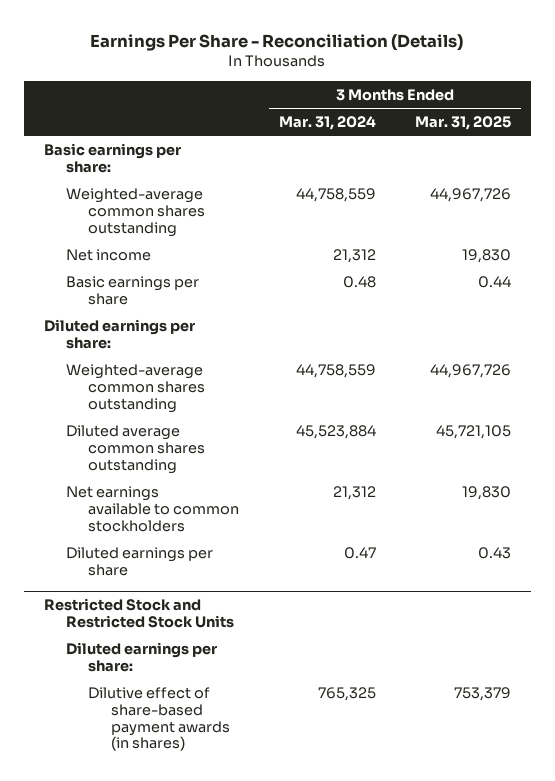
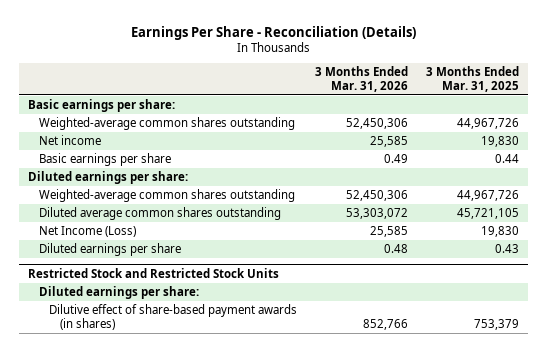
- | 3 Months Ended Mar. 31, 2024 | 3 Months Ended Mar. 31, 2025
+ | 3 Months Ended Mar. 31, 2026 | 3 Months Ended Mar. 31, 2025
- Net earnings available to common stockholders | 21,312 | 19,830
+ Net Income (Loss) | 25,585 | 19,830

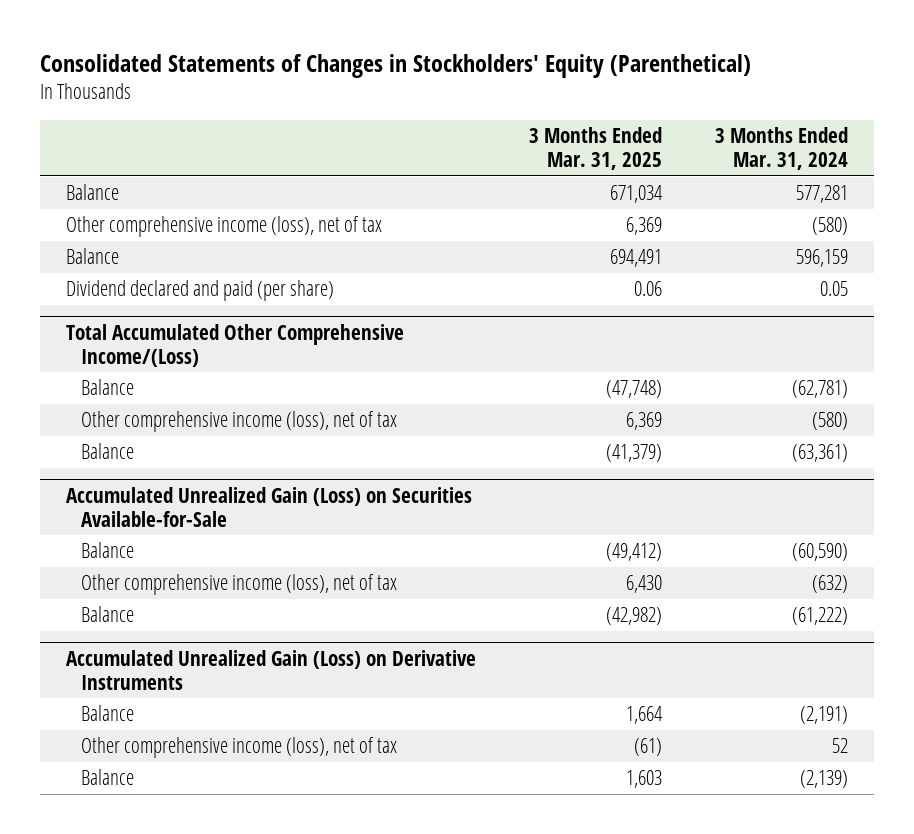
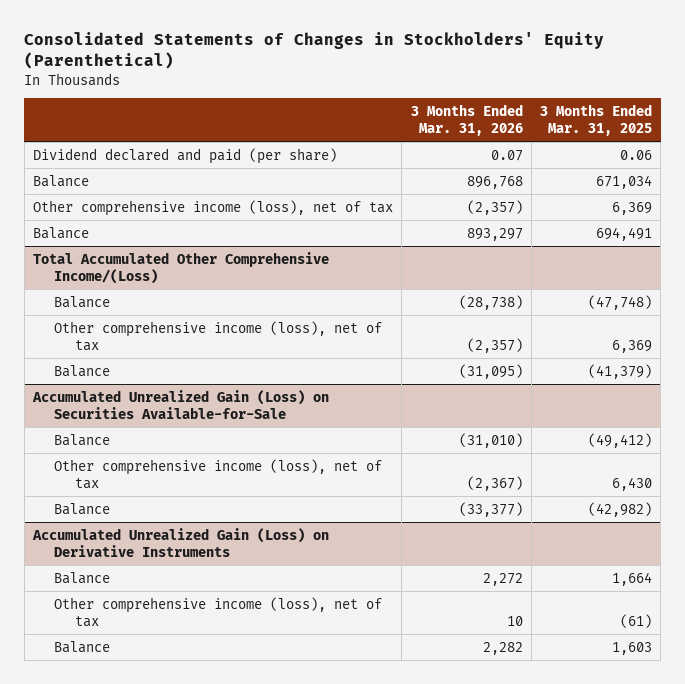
- | 3 Months Ended Mar. 31, 2025 | 3 Months Ended Mar. 31, 2024
+ | 3 Months Ended Mar. 31, 2026 | 3 Months Ended Mar. 31, 2025
moved up: Dividend declared and paid (per share) | 0.07 | 0.06

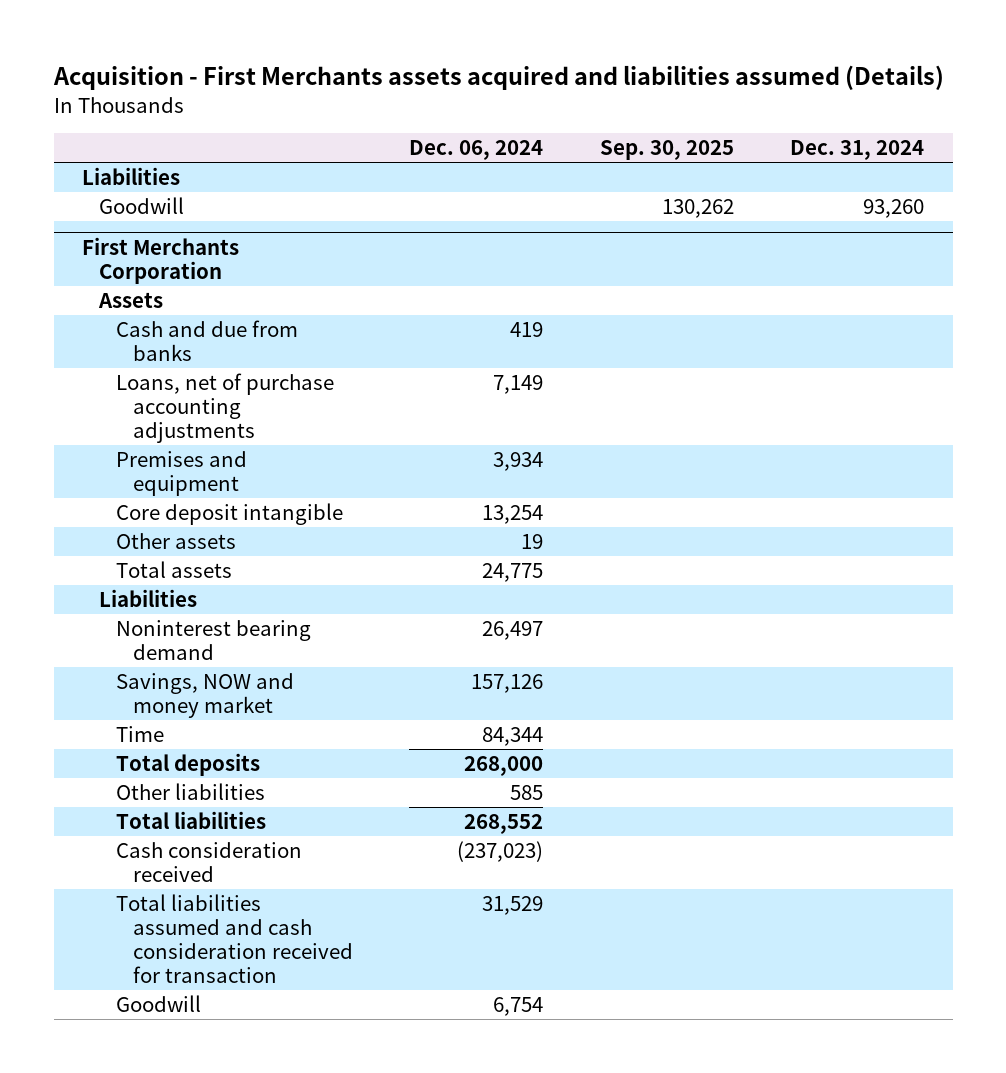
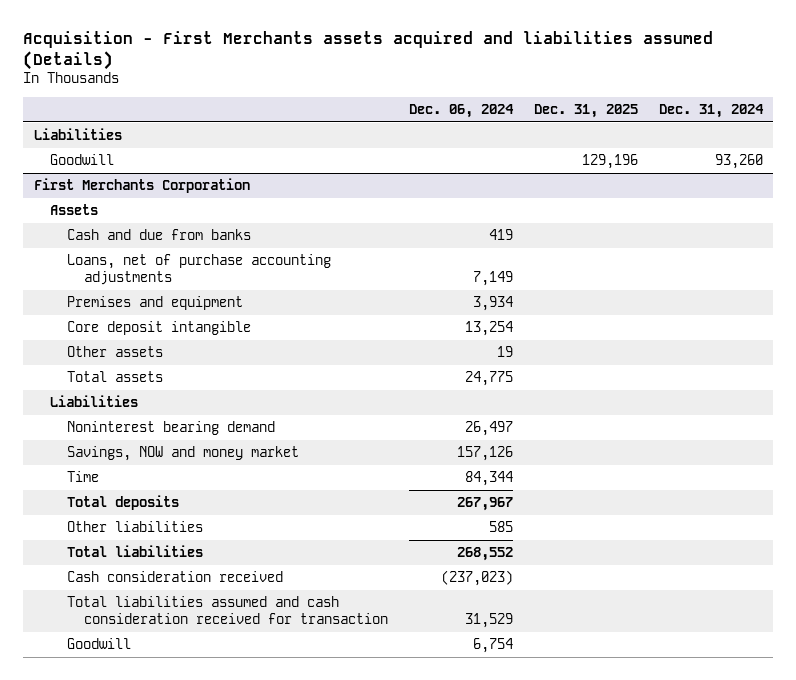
- | Dec. 06, 2024 | Sep. 30, 2025 | Dec. 31, 2024
+ | Dec. 06, 2024 | Dec. 31, 2025 | Dec. 31, 2024
@ First Merchants Corporation
- Total deposits | 268,000 | |
+ Total deposits | 267,967 | |

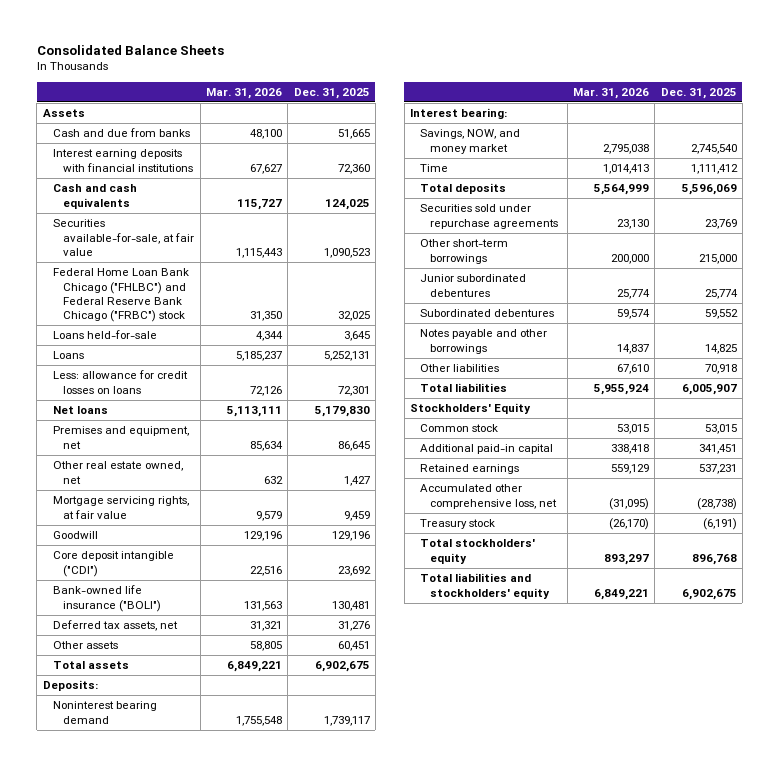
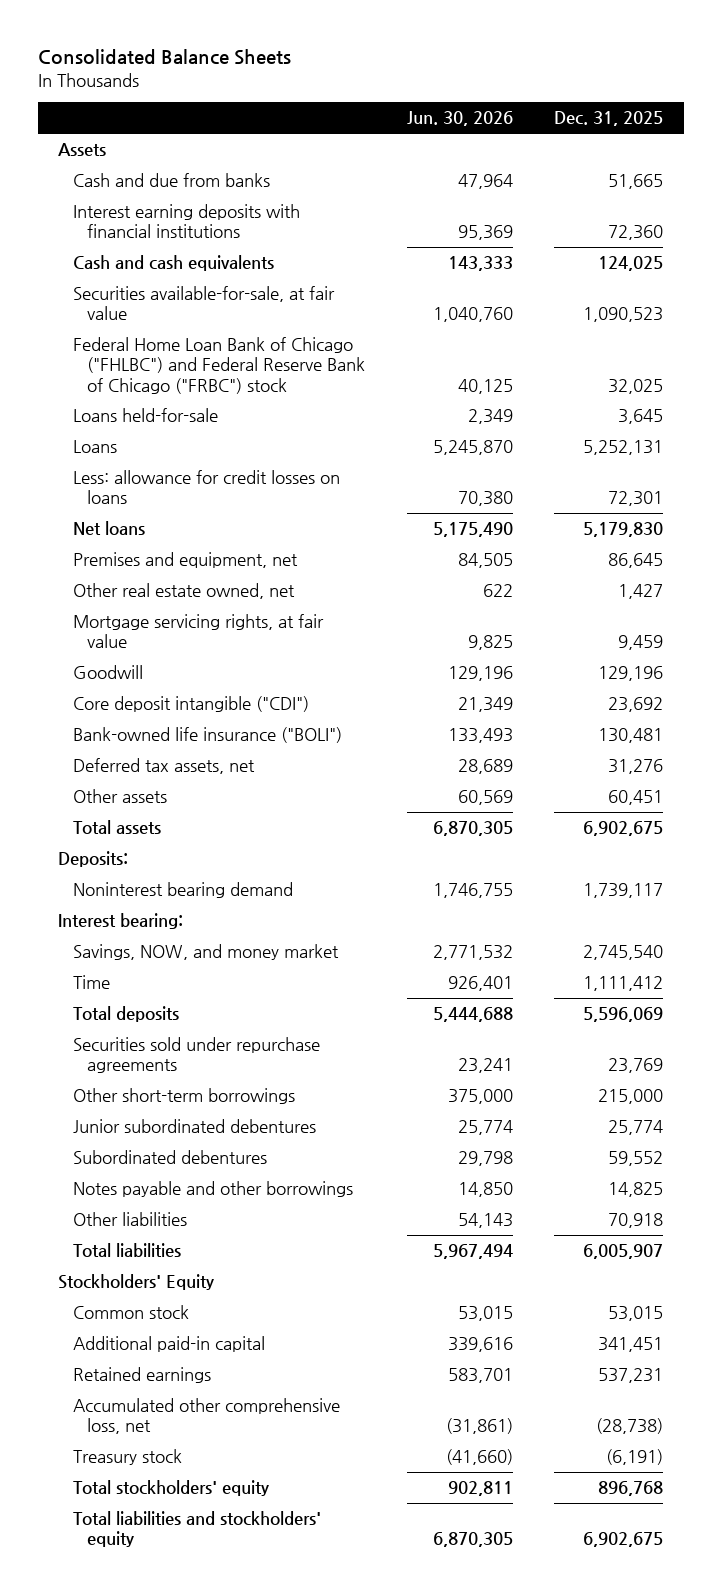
- | Mar. 31, 2026 | Dec. 31, 2025
+ | Jun. 30, 2026 | Dec. 31, 2025
- Federal Home Loan Bank Chicago ("FHLBC") and Federal Reserve Bank Chicago ("FRBC") stock | 31,350 | 32,025
+ Federal Home Loan Bank of Chicago ("FHLBC") and Federal Reserve Bank of Chicago ("FRBC") stock | 40,125 | 32,025

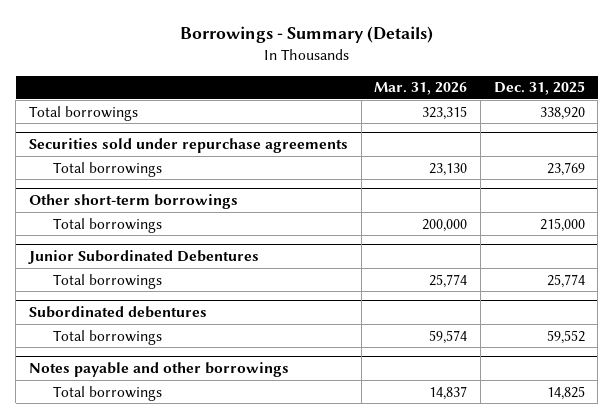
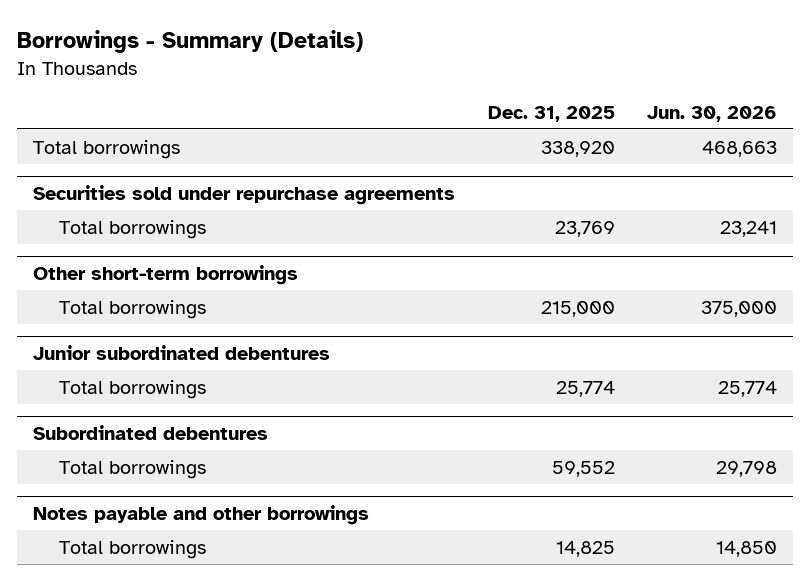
- | Mar. 31, 2026 | Dec. 31, 2025
+ | Dec. 31, 2025 | Jun. 30, 2026
- Junior Subordinated Debentures
+ Junior subordinated debentures

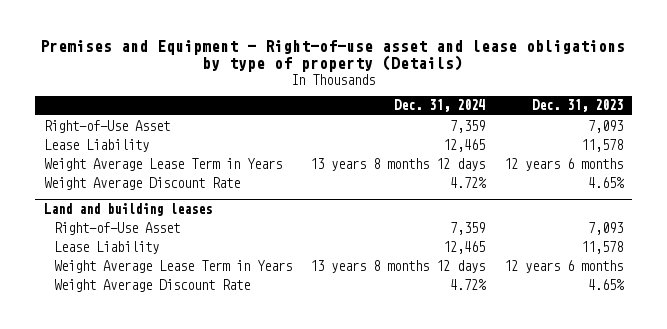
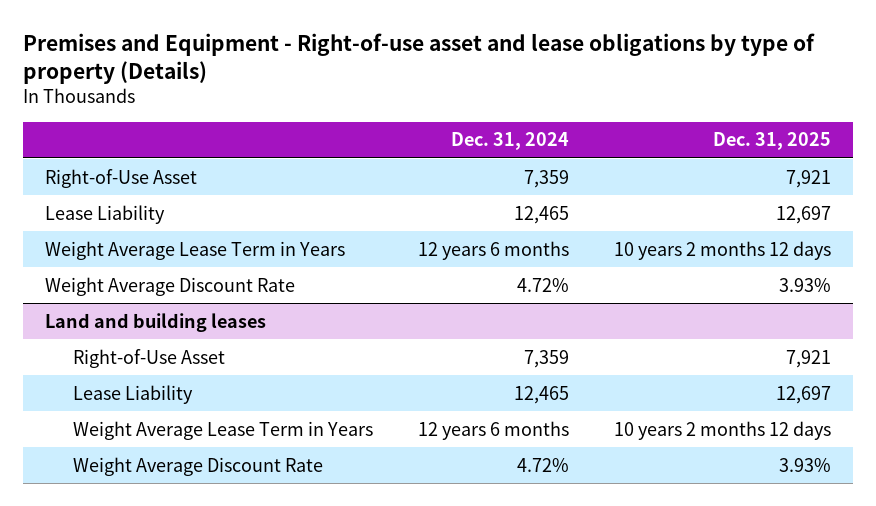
- | Dec. 31, 2024 | Dec. 31, 2023
+ | Dec. 31, 2024 | Dec. 31, 2025
- Weight Average Lease Term in Years | 13 years 8 months 12 days | 12 years 6 months
+ Weight Average Lease Term in Years | 12 years 6 months | 10 years 2 months 12 days
@ Land and building leases
- Weight Average Lease Term in Years | 13 years 8 months 12 days | 12 years 6 months
+ Weight Average Lease Term in Years | 12 years 6 months | 10 years 2 months 12 days

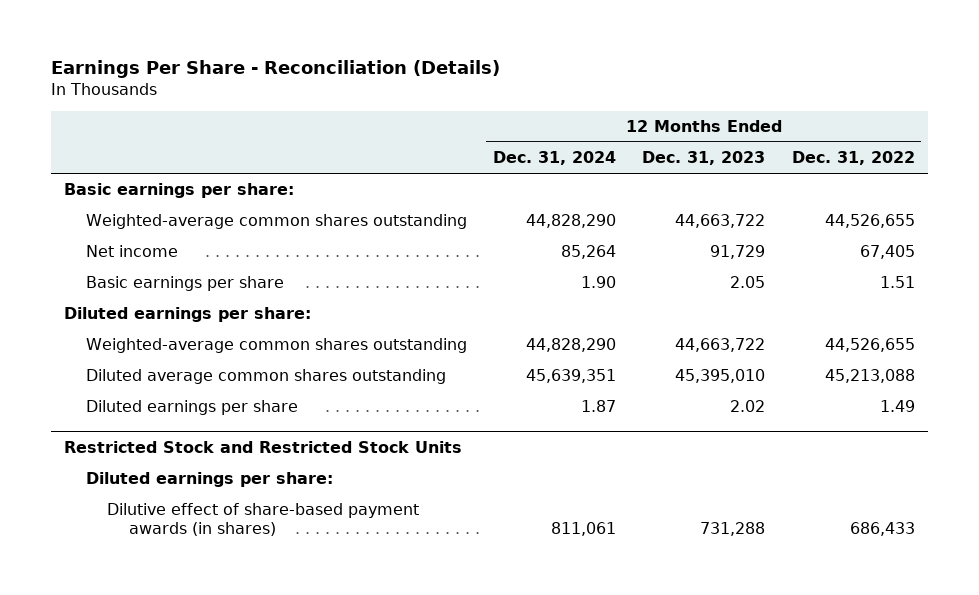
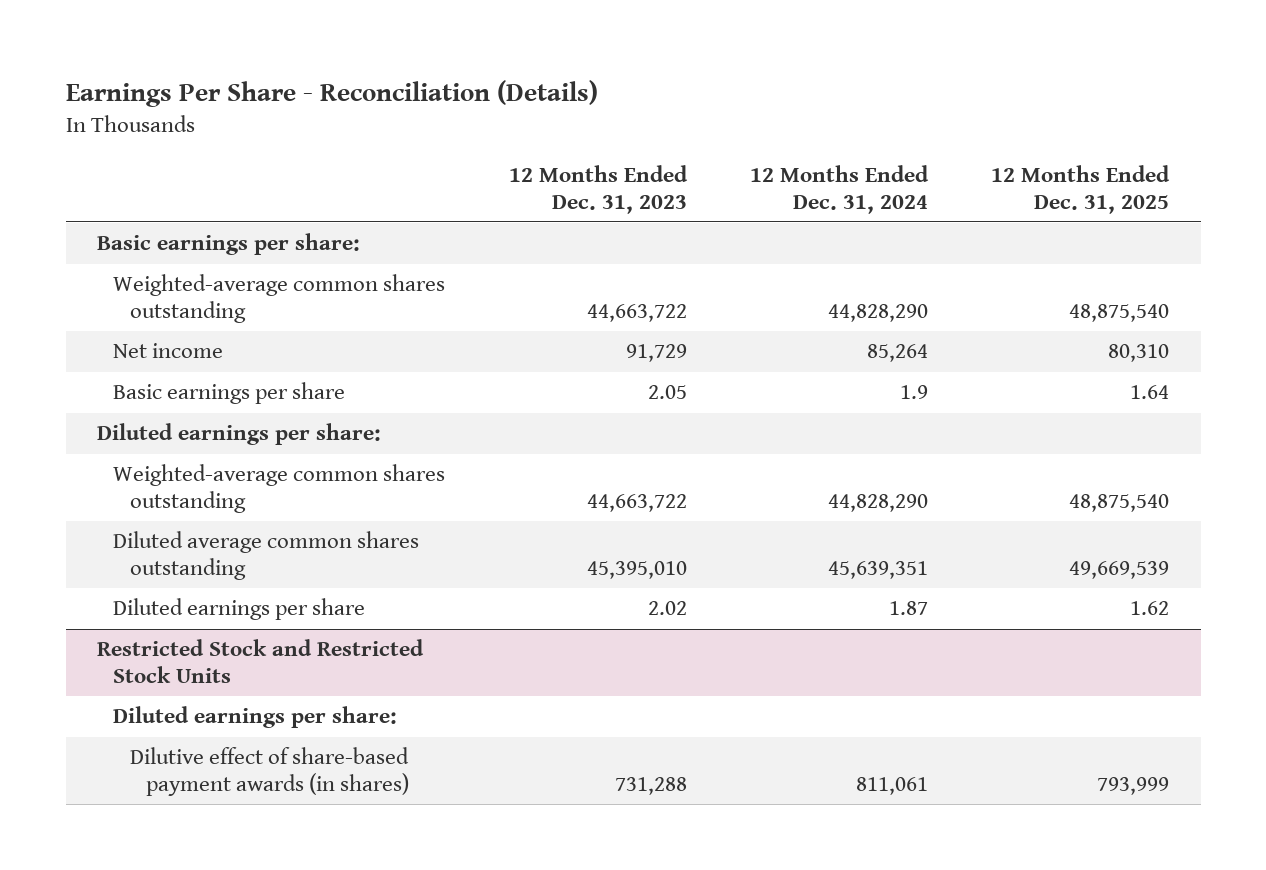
- | 12 Months Ended Dec. 31, 2024 | 12 Months Ended Dec. 31, 2023 | 12 Months Ended Dec. 31, 2022
+ | 12 Months Ended Dec. 31, 2023 | 12 Months Ended Dec. 31, 2024 | 12 Months Ended Dec. 31, 2025
- Basic earnings per share | 1.90 | 2.05 | 1.51
+ Basic earnings per share | 2.05 | 1.9 | 1.64

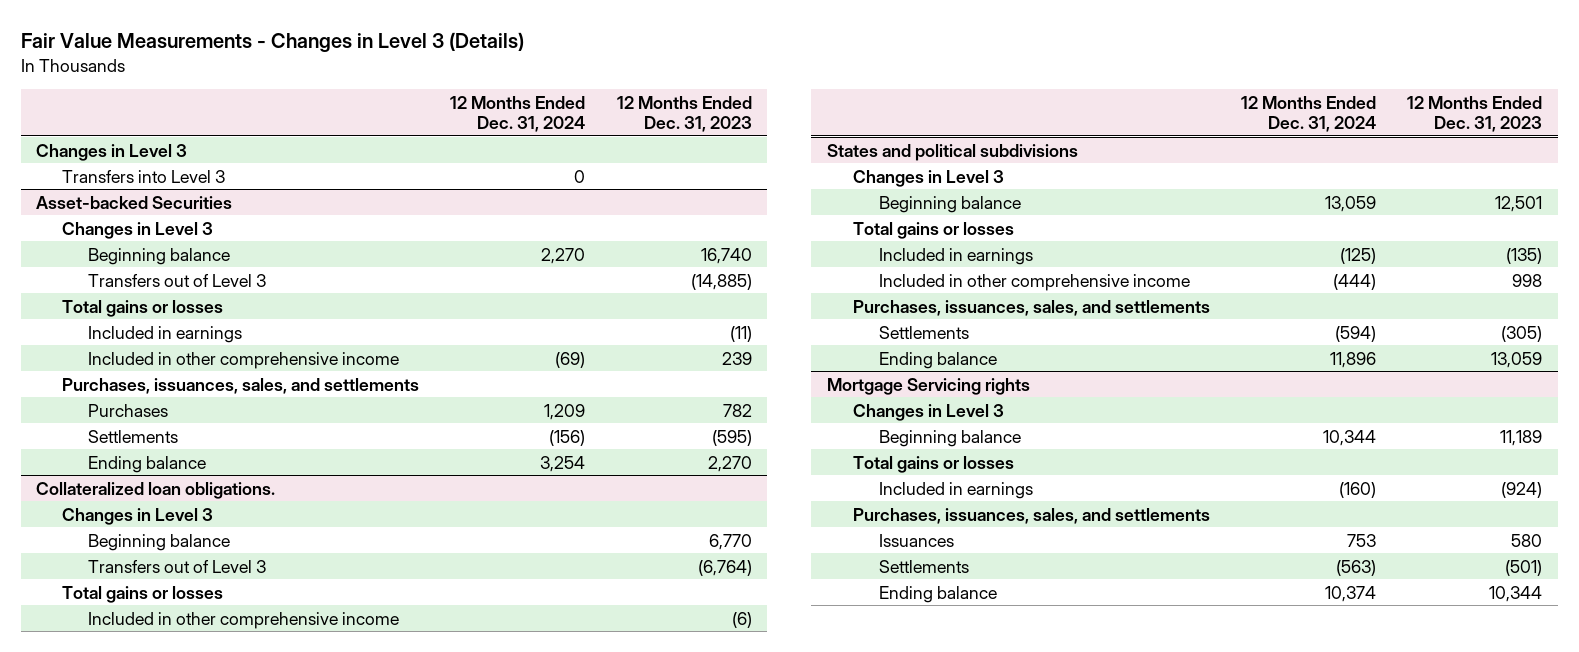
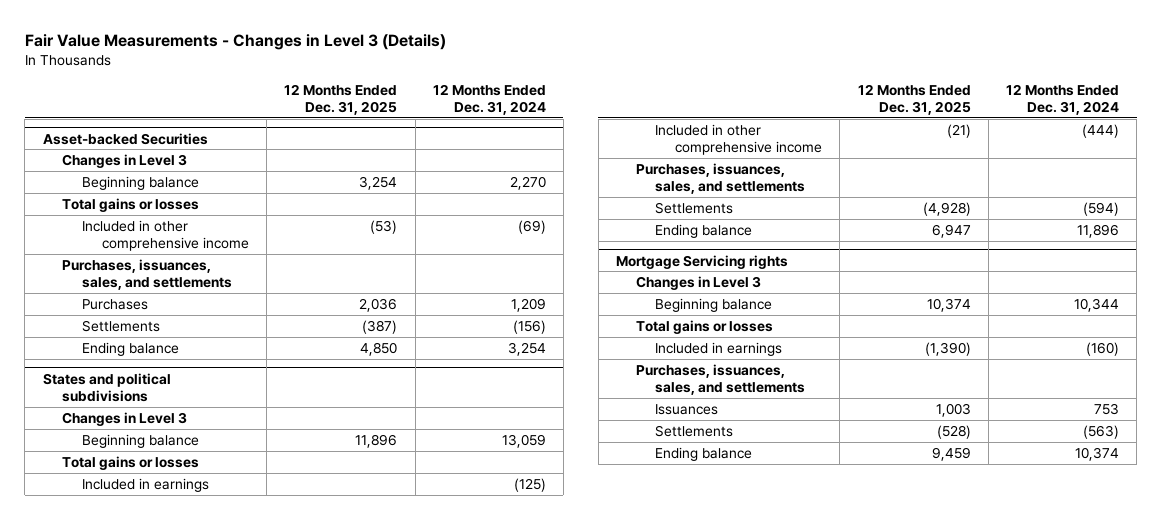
- | 12 Months Ended Dec. 31, 2024 | 12 Months Ended Dec. 31, 2023
+ | 12 Months Ended Dec. 31, 2025 | 12 Months Ended Dec. 31, 2024
- Changes in Level 3
- Transfers into Level 3 | 0 |
@ Asset-backed Securities
- Transfers out of Level 3 | | (14,885)
- Included in earnings | | (11)
- Collateralized loan obligations.
- Changes in Level 3
- Beginning balance | | 6,770
- Transfers out of Level 3 | | (6,764)
- Total gains or losses
- Included in other comprehensive income | | (6)

